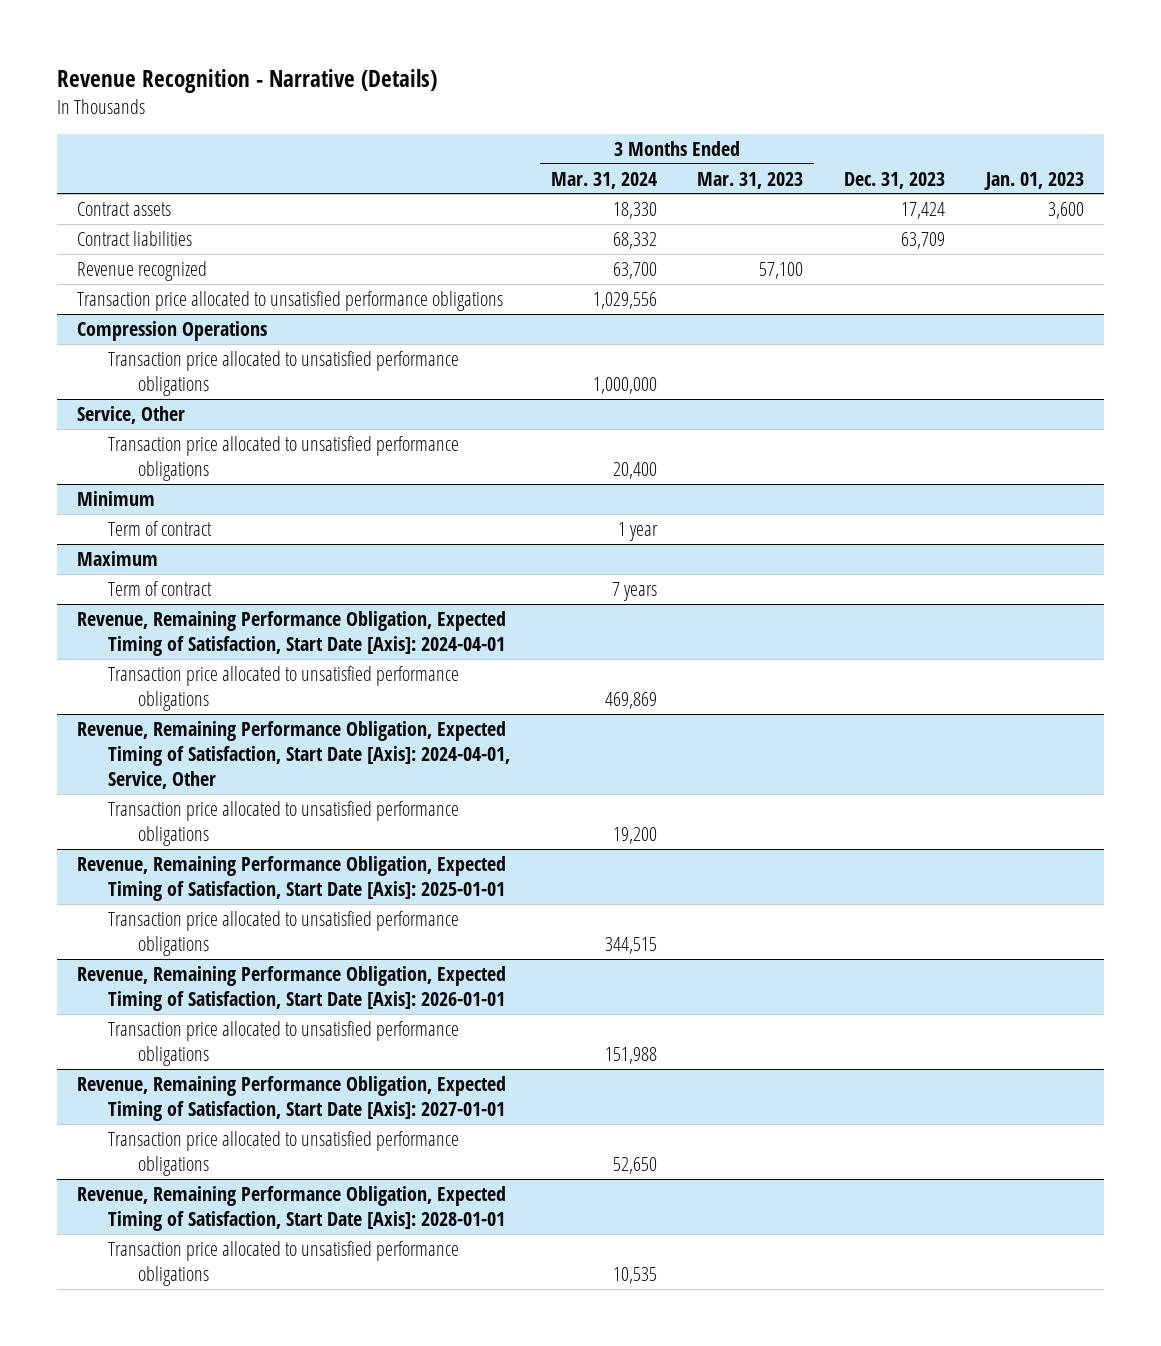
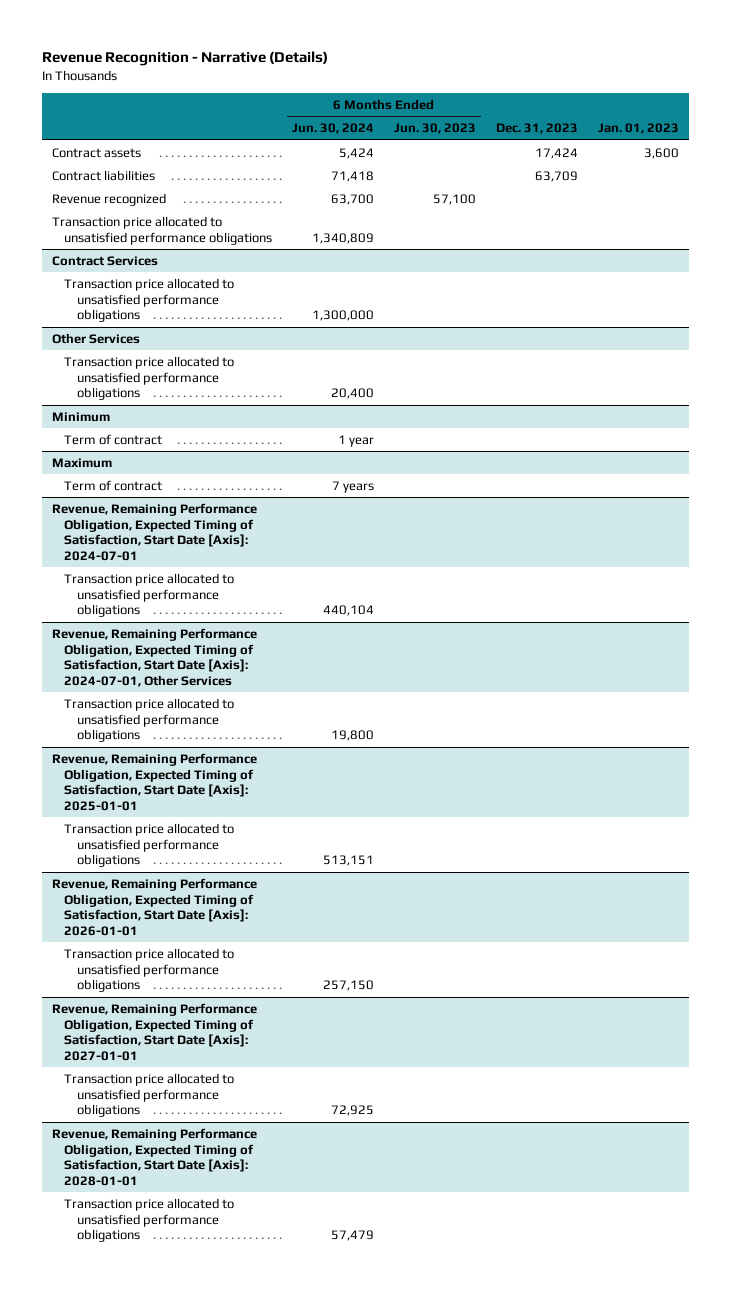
- | 3 Months Ended Mar. 31, 2024 | 3 Months Ended Mar. 31, 2023 | Dec. 31, 2023 | Jan. 01, 2023
+ | 6 Months Ended Jun. 30, 2024 | 6 Months Ended Jun. 30, 2023 | Dec. 31, 2023 | Jan. 01, 2023
- Compression Operations
- Transaction price allocated to unsatisfied performance obligations | 1,000,000 | | |
- Service, Other
+ Contract Services
+ Transaction price allocated to unsatisfied performance obligations | 1,300,000 | | |
+ Other Services
- Revenue, Remaining Performance Obligation, Expected Timing of Satisfaction, Start Date [Axis]: 2024-04-01
- Transaction price allocated to unsatisfied performance obligations | 469,869 | | |
- Revenue, Remaining Performance Obligation, Expected Timing of Satisfaction, Start Date [Axis]: 2024-04-01, Service, Other
+ Revenue, Remaining Performance Obligation, Expected Timing of Satisfaction, Start Date [Axis]: 2024-07-01
+ Transaction price allocated to unsatisfied performance obligations | 440,104 | | |
+ Revenue, Remaining Performance Obligation, Expected Timing of Satisfaction, Start Date [Axis]: 2024-07-01, Other Services

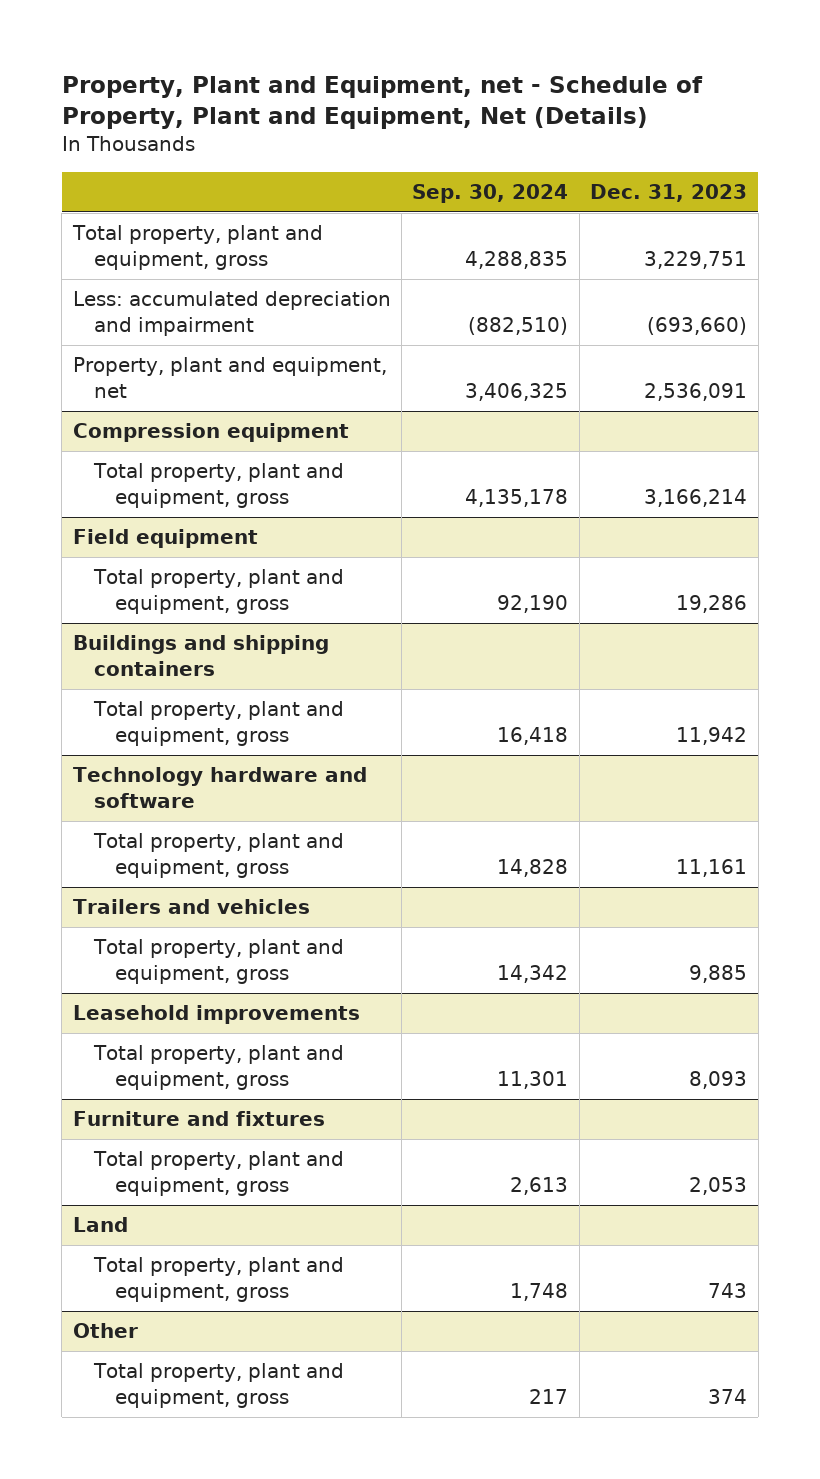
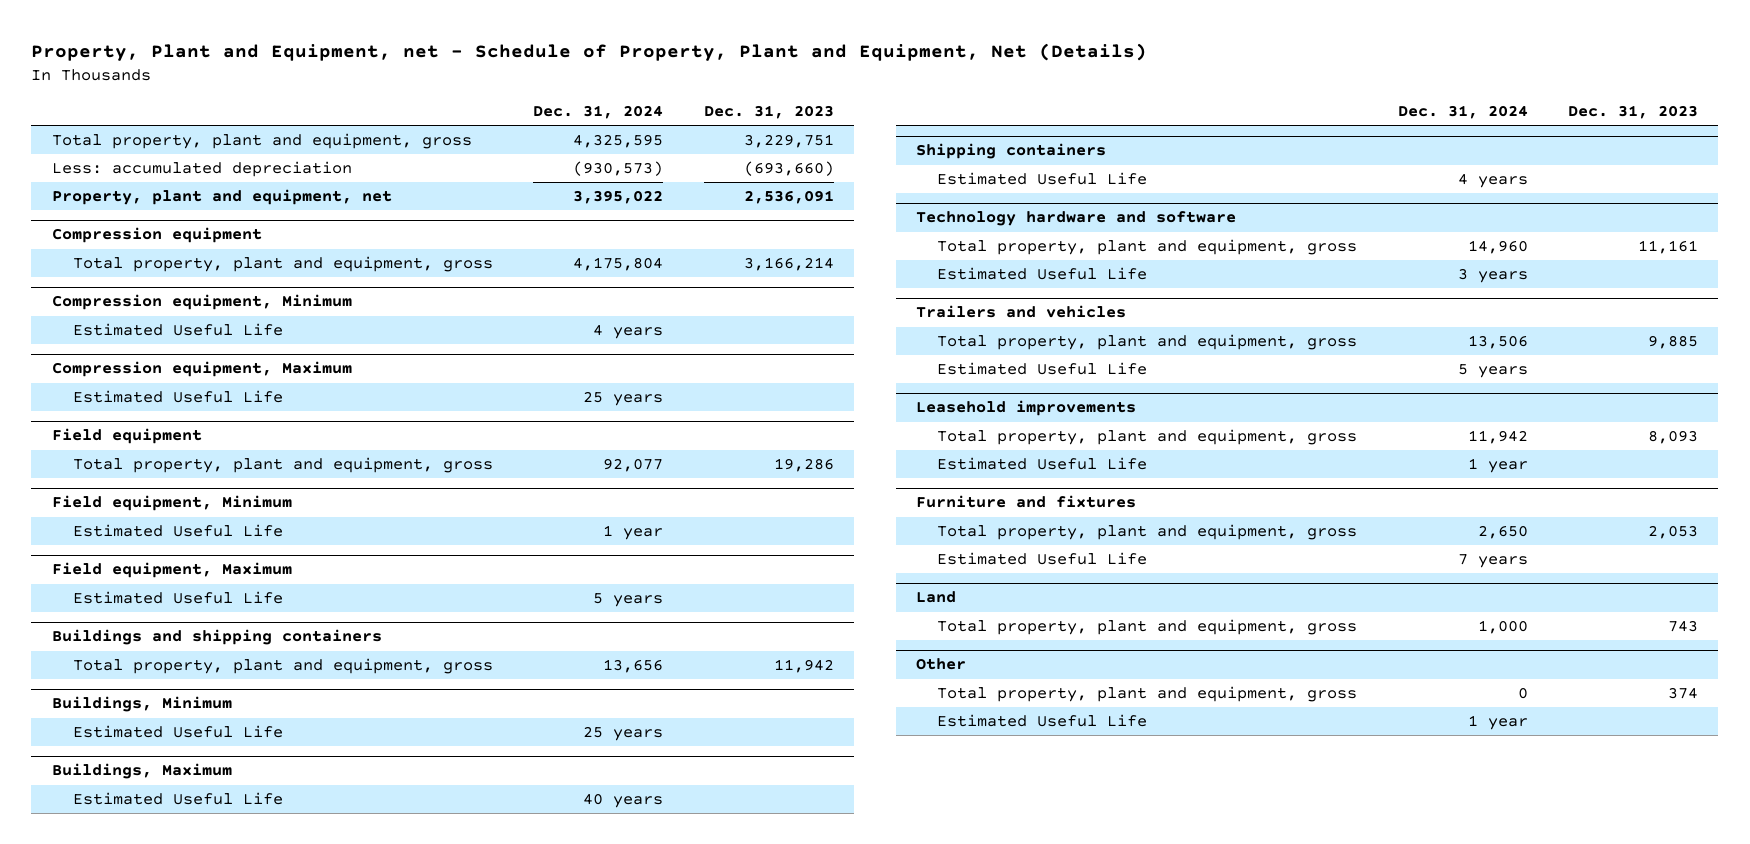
- | Sep. 30, 2024 | Dec. 31, 2023
+ | Dec. 31, 2024 | Dec. 31, 2023
- Less: accumulated depreciation and impairment | (882,510) | (693,660)
+ Less: accumulated depreciation | (930,573) | (693,660)
+ Compression equipment, Minimum
+ Estimated Useful Life | 4 years |
+ Compression equipment, Maximum
+ Estimated Useful Life | 25 years |
+ Field equipment, Minimum
+ Estimated Useful Life | 1 year |
+ Field equipment, Maximum
+ Estimated Useful Life | 5 years |
+ Buildings, Minimum
+ Estimated Useful Life | 25 years |
+ Buildings, Maximum
+ Estimated Useful Life | 40 years |
+ Shipping containers
+ Estimated Useful Life | 4 years |
@ Technology hardware and software
+ Estimated Useful Life | 3 years |
@ Trailers and vehicles
+ Estimated Useful Life | 5 years |
@ Leasehold improvements
+ Estimated Useful Life | 1 year |
@ Furniture and fixtures
+ Estimated Useful Life | 7 years |
@ Other
+ Estimated Useful Life | 1 year |

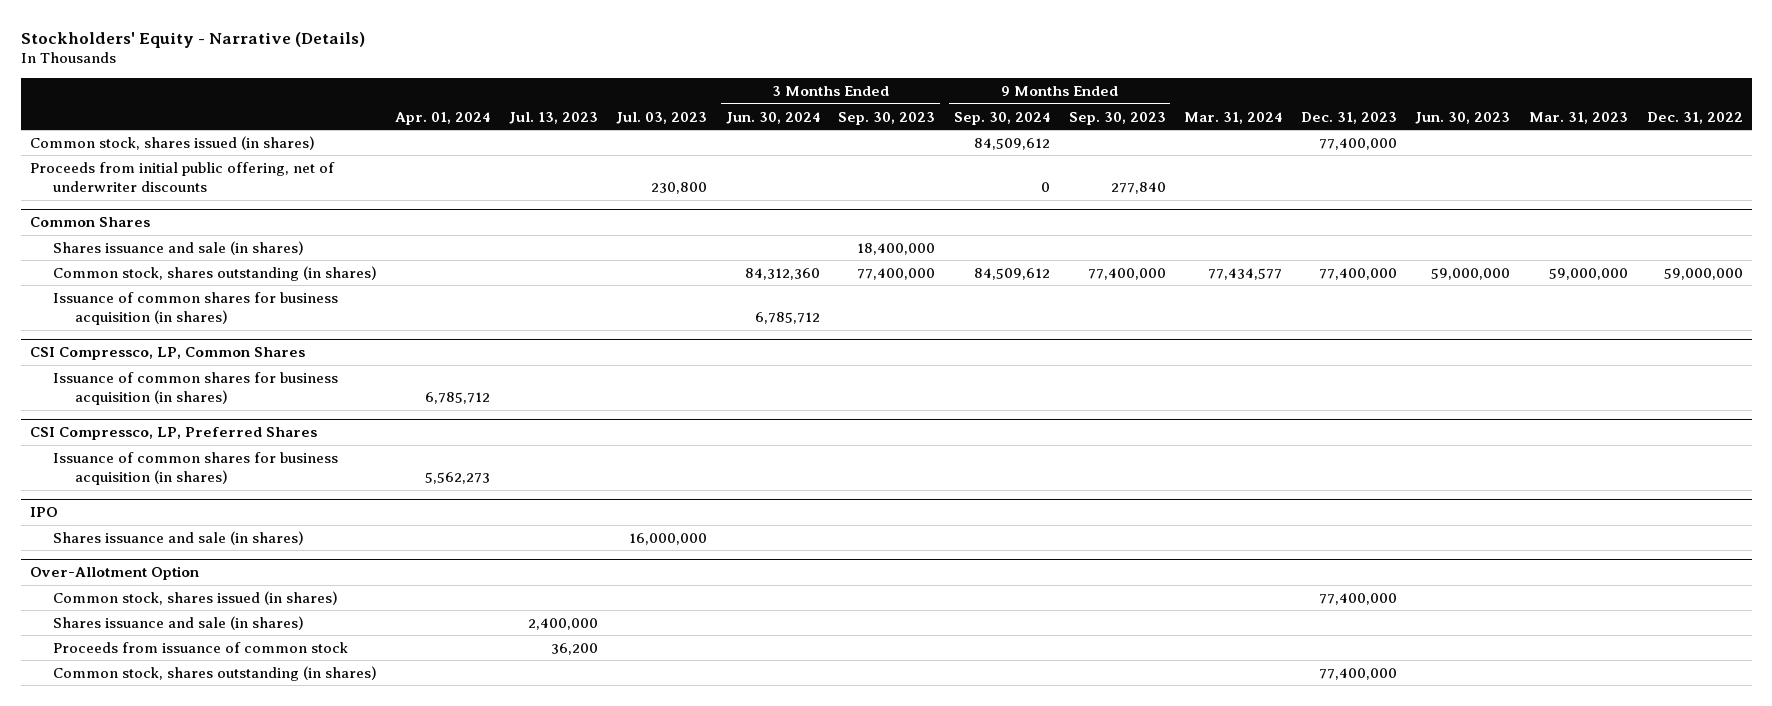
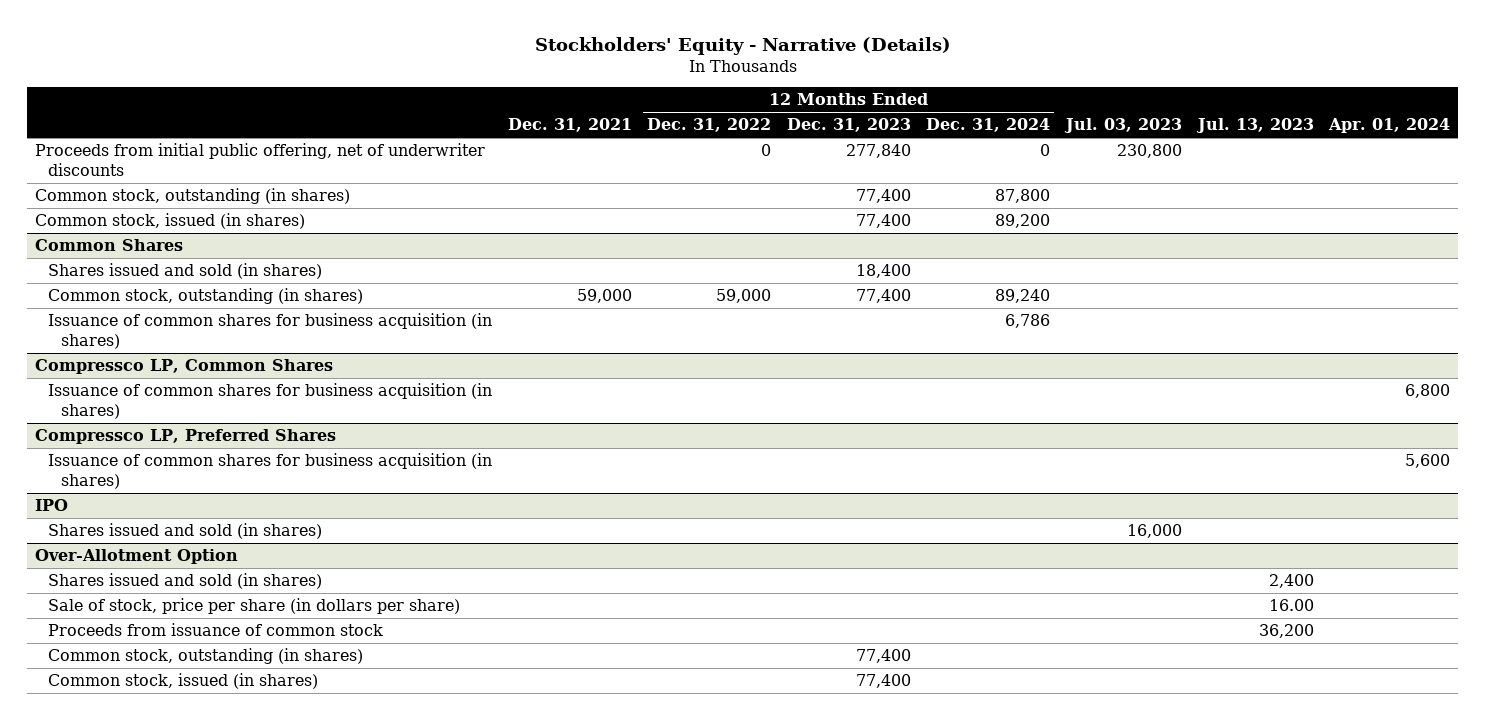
- | Apr. 01, 2024 | Jul. 13, 2023 | Jul. 03, 2023 | 3 Months Ended Jun. 30, 2024 | 3 Months Ended Sep. 30, 2023 | 9 Months Ended Sep. 30, 2024 | 9 Months Ended Sep. 30, 2023 | Mar. 31, 2024 | Dec. 31, 2023 | Jun. 30, 2023 | Mar. 31, 2023 | Dec. 31, 2022
+ | Dec. 31, 2021 | 12 Months Ended Dec. 31, 2022 | 12 Months Ended Dec. 31, 2023 | 12 Months Ended Dec. 31, 2024 | Jul. 03, 2023 | Jul. 13, 2023 | Apr. 01, 2024
- Common stock, shares issued (in shares) | | | | | | 84,509,612 | | | 77,400,000 | | |
+ Common stock, outstanding (in shares) | | | 77,400 | 87,800 | | |
+ Common stock, issued (in shares) | | | 77,400 | 89,200 | | |
@ Common Shares
- Shares issuance and sale (in shares) | | | | | 18,400,000 | | | | | | |
- Common stock, shares outstanding (in shares) | | | | 84,312,360 | 77,400,000 | 84,509,612 | 77,400,000 | 77,434,577 | 77,400,000 | 59,000,000 | 59,000,000 | 59,000,000
+ Shares issued and sold (in shares) | | | 18,400 | | | |
+ Common stock, outstanding (in shares) | 59,000 | 59,000 | 77,400 | 89,240 | | |
- CSI Compressco, LP, Common Shares
- Issuance of common shares for business acquisition (in shares) | 6,785,712 | | | | | | | | | | |
- CSI Compressco, LP, Preferred Shares
- Issuance of common shares for business acquisition (in shares) | 5,562,273 | | | | | | | | | | |
+ Compressco LP, Common Shares
+ Issuance of common shares for business acquisition (in shares) | | | | | | | 6,800
+ Compressco LP, Preferred Shares
+ Issuance of common shares for business acquisition (in shares) | | | | | | | 5,600
@ IPO
- Shares issuance and sale (in shares) | | | 16,000,000 | | | | | | | | |
+ Shares issued and sold (in shares) | | | | | 16,000 | |
@ Over-Allotment Option
- Common stock, shares issued (in shares) | | | | | | | | | 77,400,000 | | |
- Shares issuance and sale (in shares) | | 2,400,000 | | | | | | | | | |
+ Shares issued and sold (in shares) | | | | | | 2,400 |
+ Sale of stock, price per share (in dollars per share) | | | | | | 16.00 |
- Common stock, shares outstanding (in shares) | | | | | | | | | 77,400,000 | | |
+ Common stock, outstanding (in shares) | | | 77,400 | | | |
+ Common stock, issued (in shares) | | | 77,400 | | | |

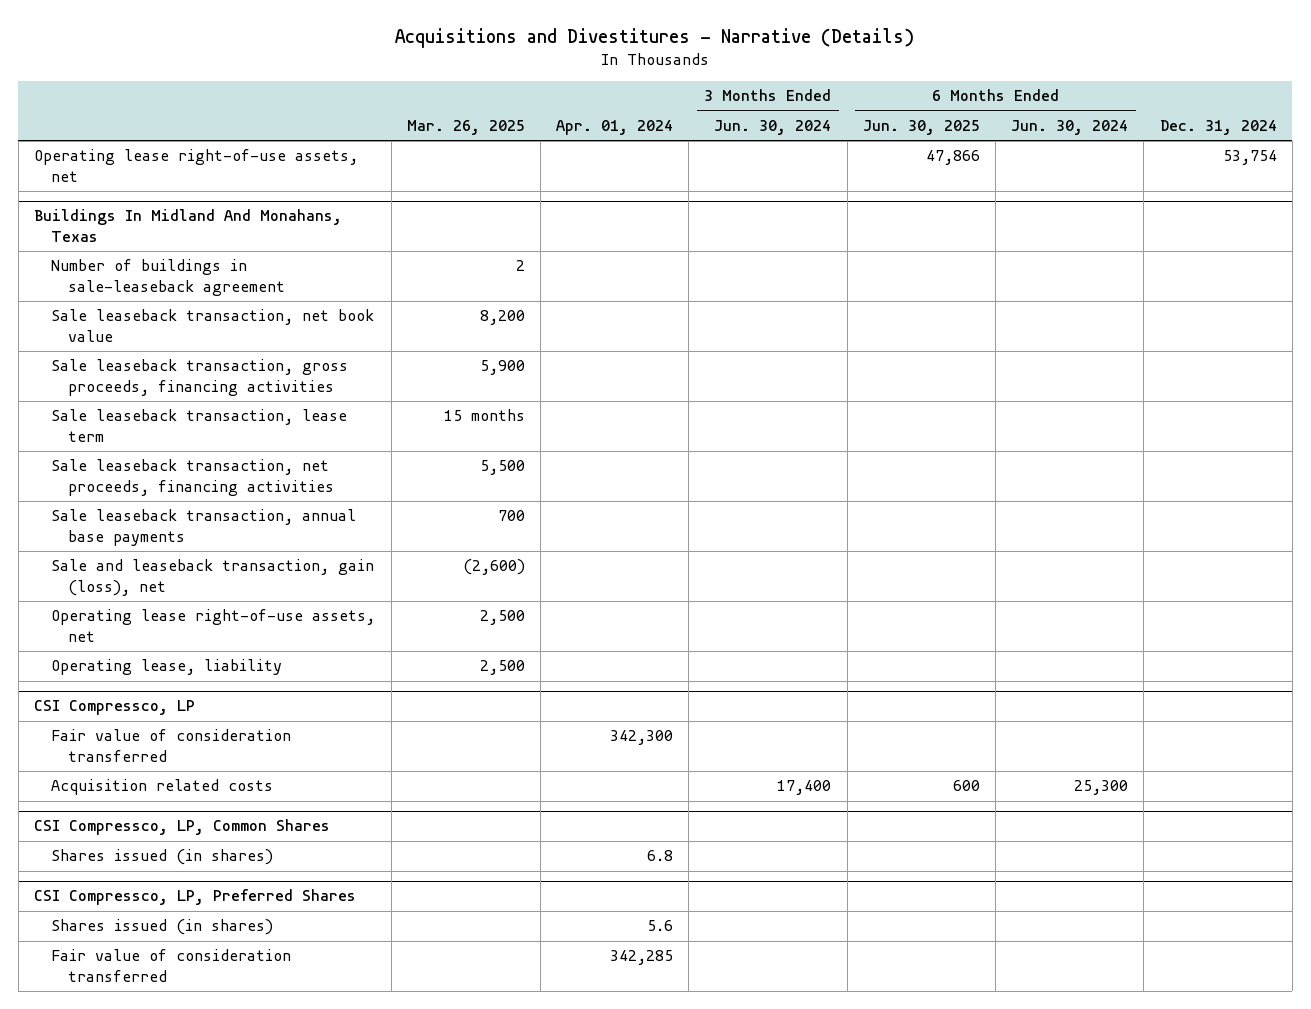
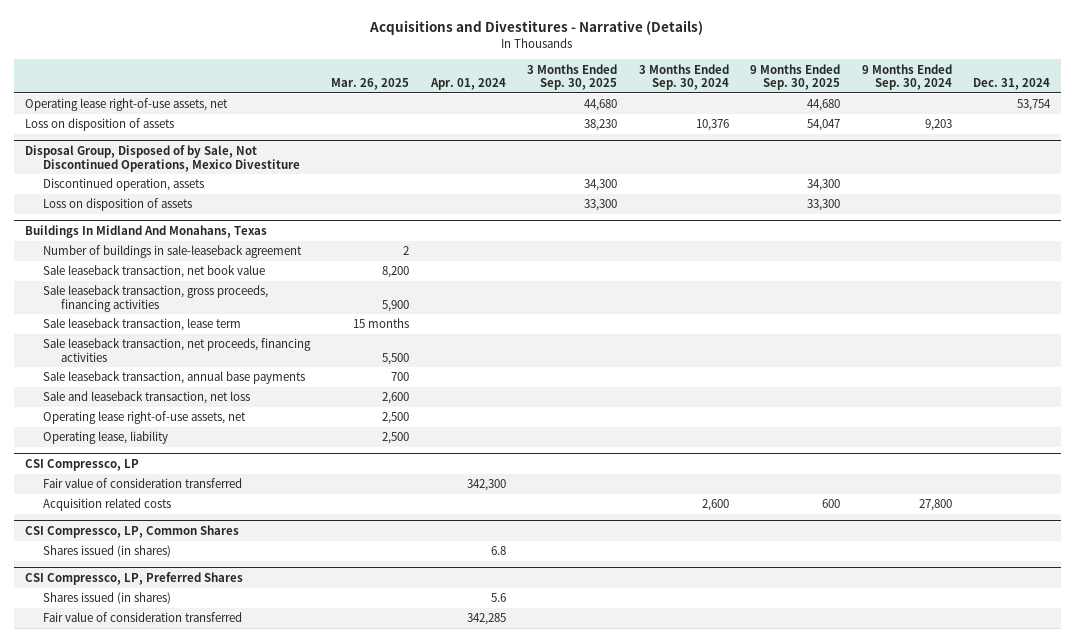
- | Mar. 26, 2025 | Apr. 01, 2024 | 3 Months Ended Jun. 30, 2024 | 6 Months Ended Jun. 30, 2025 | 6 Months Ended Jun. 30, 2024 | Dec. 31, 2024
+ | Mar. 26, 2025 | Apr. 01, 2024 | 3 Months Ended Sep. 30, 2025 | 3 Months Ended Sep. 30, 2024 | 9 Months Ended Sep. 30, 2025 | 9 Months Ended Sep. 30, 2024 | Dec. 31, 2024
+ Loss on disposition of assets | | | 38,230 | 10,376 | 54,047 | 9,203 |
+ Disposal Group, Disposed of by Sale, Not Discontinued Operations, Mexico Divestiture
+ Discontinued operation, assets | | | 34,300 | | 34,300 | |
+ Loss on disposition of assets | | | 33,300 | | 33,300 | |
@ Buildings In Midland And Monahans, Texas
- Sale and leaseback transaction, gain (loss), net | (2,600) | | | | |
+ Sale and leaseback transaction, net loss | 2,600 | | | | | |

